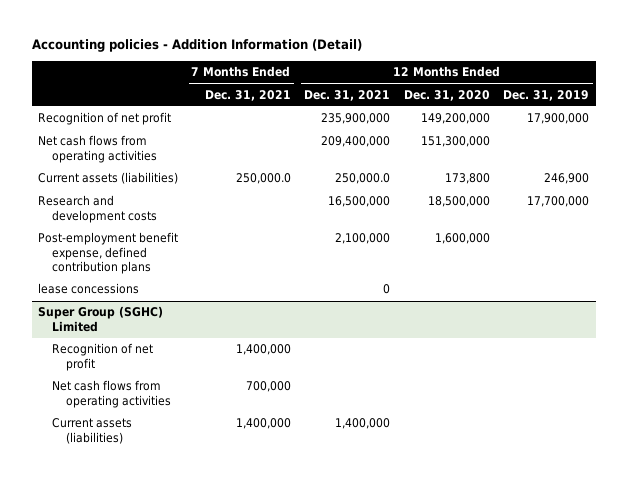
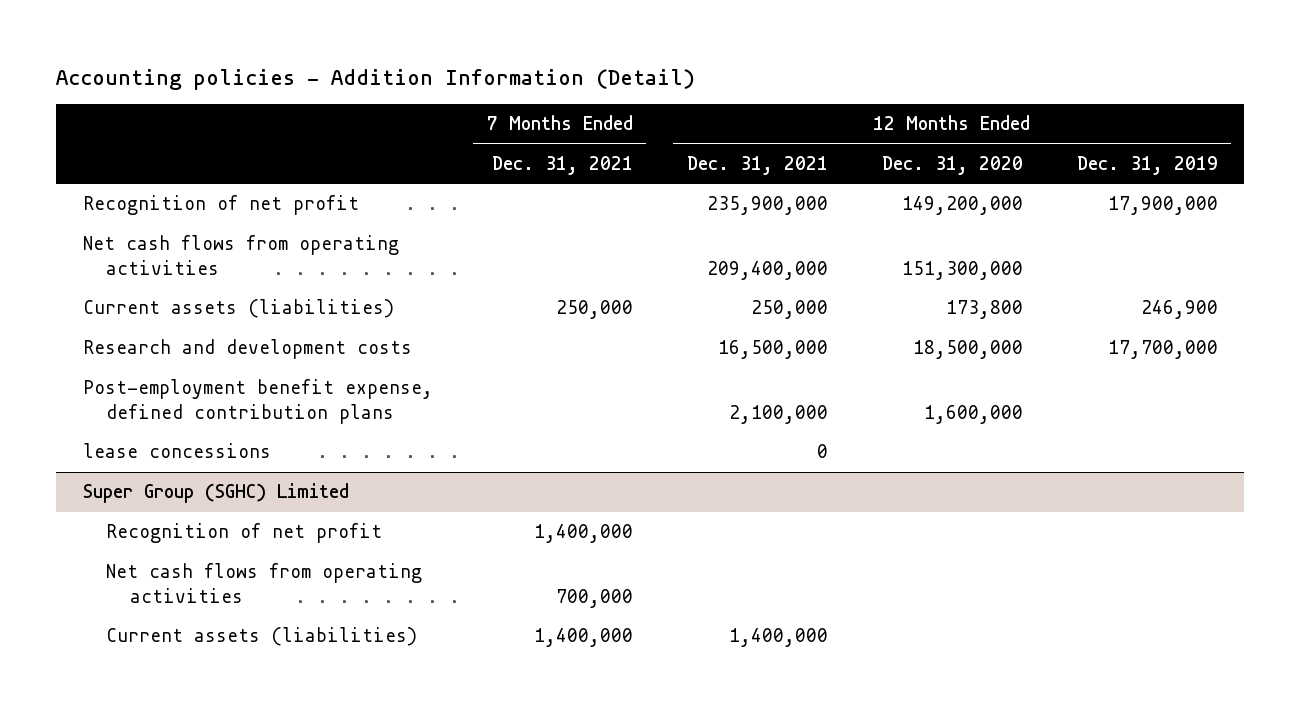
- Current assets (liabilities) | 250,000.0 | 250,000.0 | 173,800 | 246,900
+ Current assets (liabilities) | 250,000 | 250,000 | 173,800 | 246,900

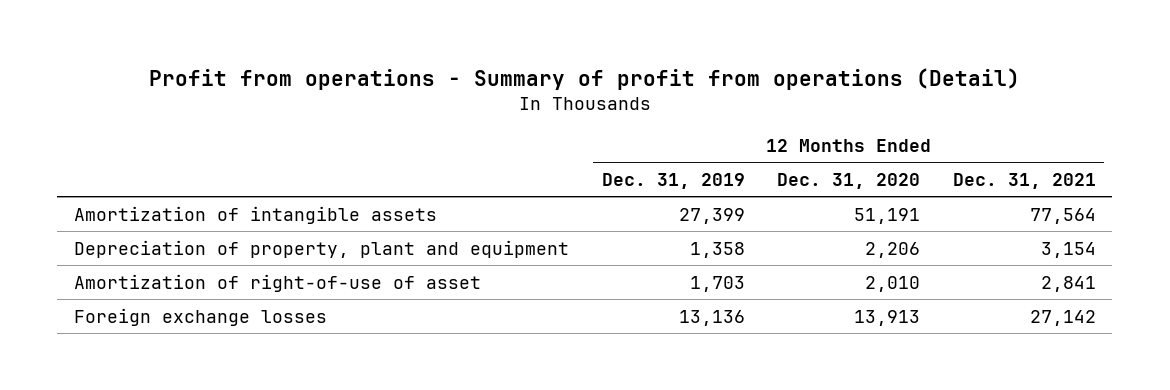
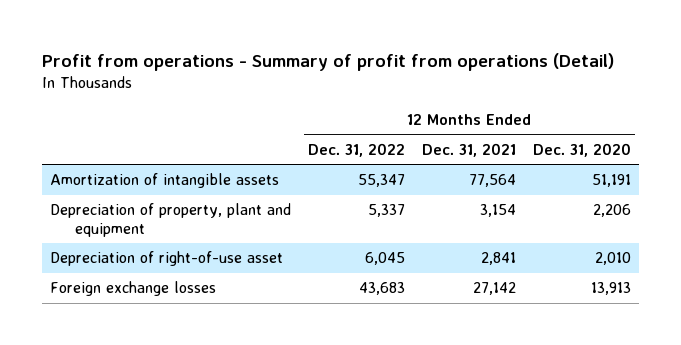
- | 12 Months Ended Dec. 31, 2019 | 12 Months Ended Dec. 31, 2020 | 12 Months Ended Dec. 31, 2021
+ | 12 Months Ended Dec. 31, 2022 | 12 Months Ended Dec. 31, 2021 | 12 Months Ended Dec. 31, 2020
- Amortization of right-of-use of asset | 1,703 | 2,010 | 2,841
+ Depreciation of right-of-use asset | 6,045 | 2,841 | 2,010

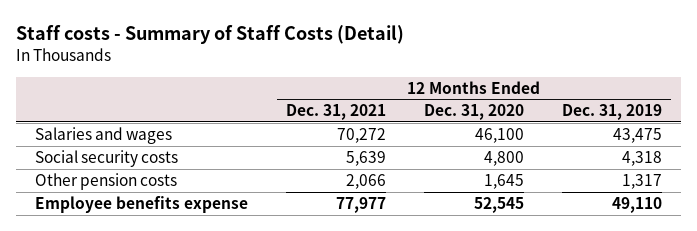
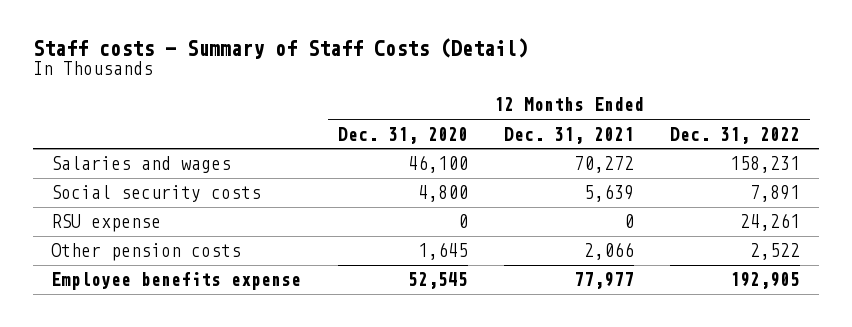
- | 12 Months Ended Dec. 31, 2021 | 12 Months Ended Dec. 31, 2020 | 12 Months Ended Dec. 31, 2019
+ | 12 Months Ended Dec. 31, 2020 | 12 Months Ended Dec. 31, 2021 | 12 Months Ended Dec. 31, 2022
+ RSU expense | 0 | 0 | 24,261

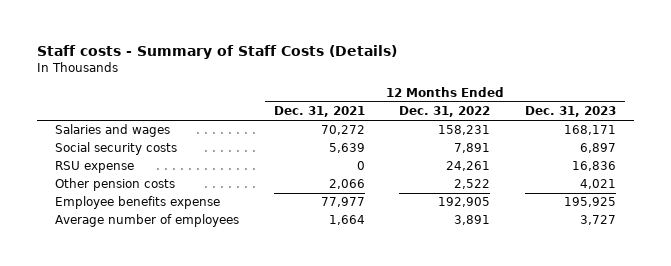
- Staff costs - Summary of Staff Costs (Detail)
+ Staff costs - Summary of Staff Costs (Details)
- | 12 Months Ended Dec. 31, 2020 | 12 Months Ended Dec. 31, 2021 | 12 Months Ended Dec. 31, 2022
+ | 12 Months Ended Dec. 31, 2021 | 12 Months Ended Dec. 31, 2022 | 12 Months Ended Dec. 31, 2023
+ Average number of employees | 1,664 | 3,891 | 3,727

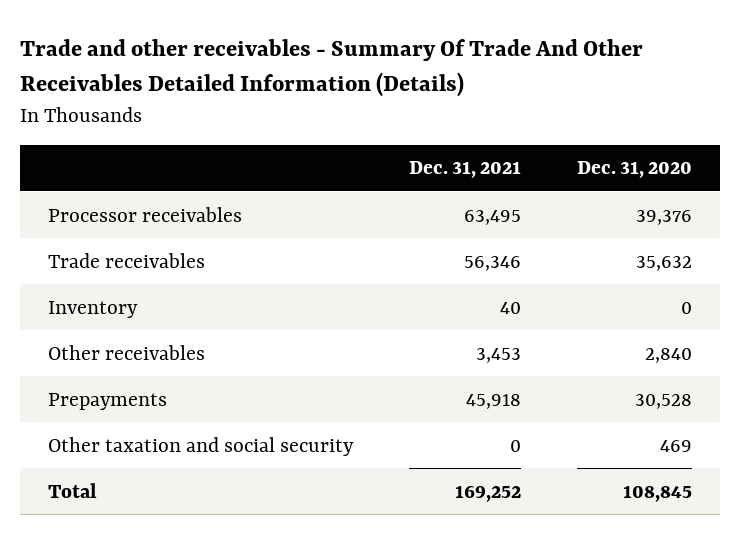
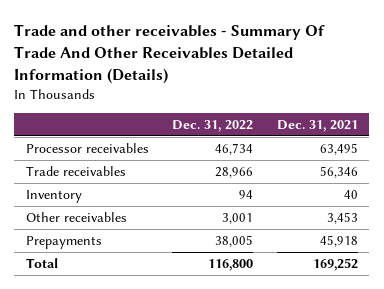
- | Dec. 31, 2021 | Dec. 31, 2020
+ | Dec. 31, 2022 | Dec. 31, 2021
- Other taxation and social security | 0 | 469

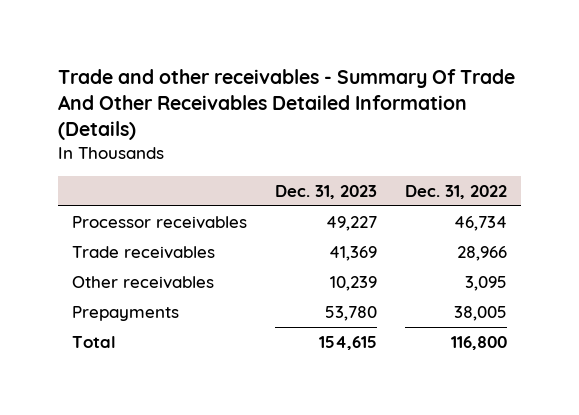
- | Dec. 31, 2022 | Dec. 31, 2021
+ | Dec. 31, 2023 | Dec. 31, 2022
- Inventory | 94 | 40
- Other receivables | 3,001 | 3,453
+ Other receivables | 10,239 | 3,095

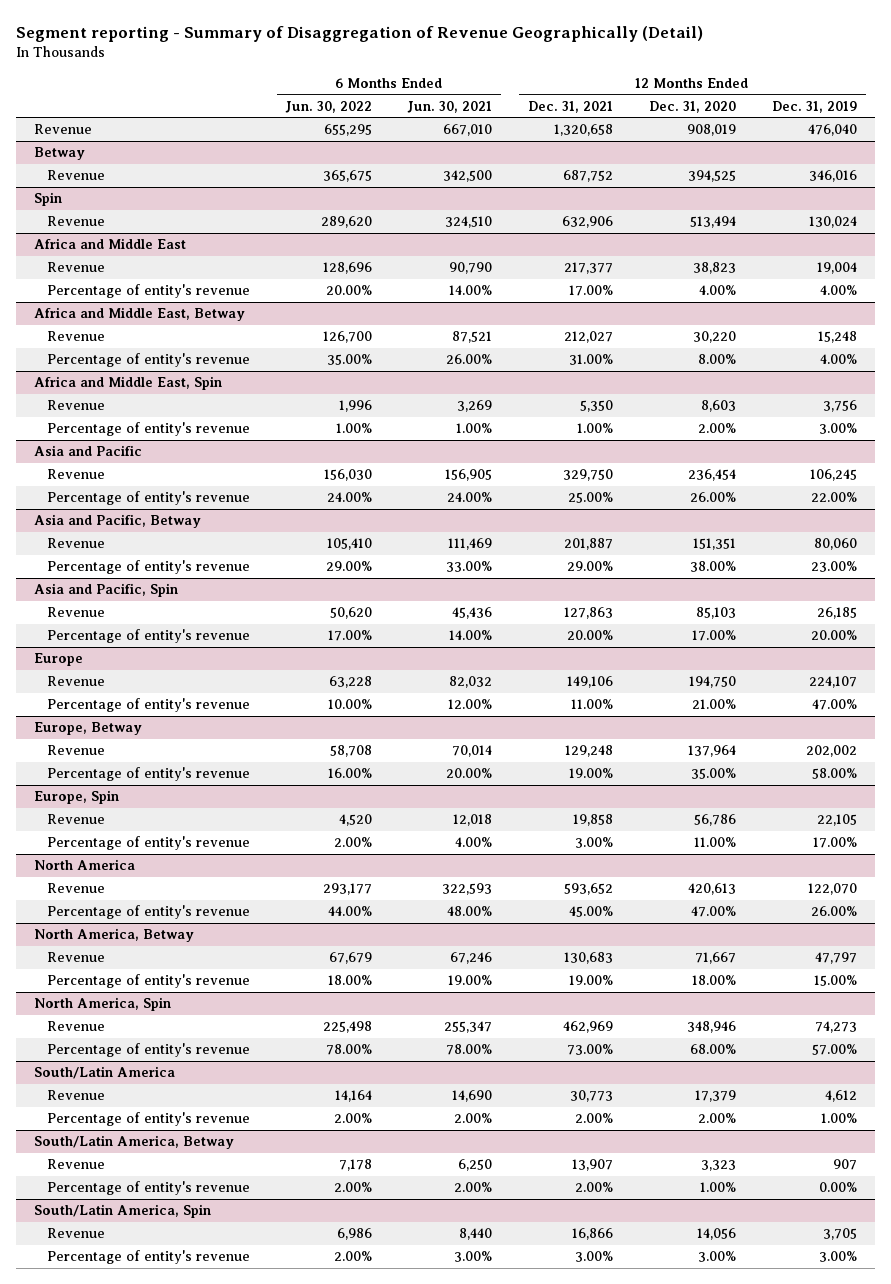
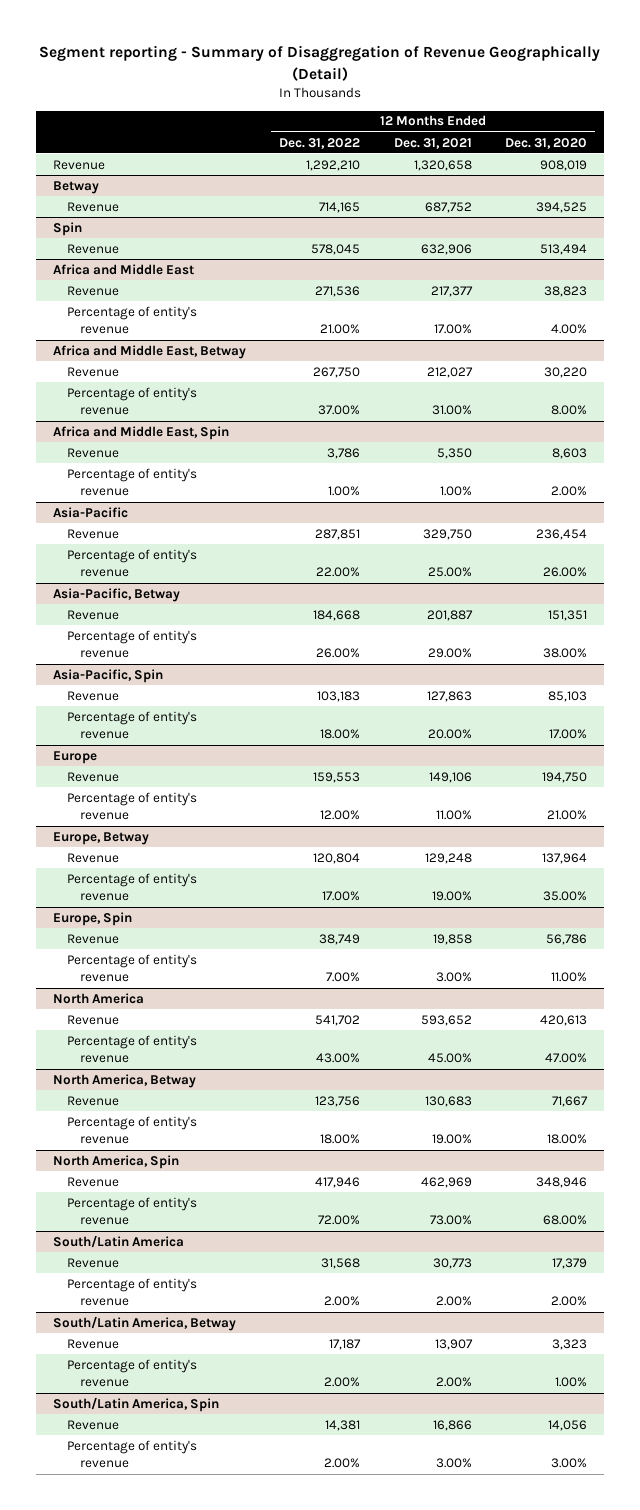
- | 6 Months Ended Jun. 30, 2022 | 6 Months Ended Jun. 30, 2021 | 12 Months Ended Dec. 31, 2021 | 12 Months Ended Dec. 31, 2020 | 12 Months Ended Dec. 31, 2019
+ | 12 Months Ended Dec. 31, 2022 | 12 Months Ended Dec. 31, 2021 | 12 Months Ended Dec. 31, 2020
- Asia and Pacific
+ Asia-Pacific
- Asia and Pacific, Betway
+ Asia-Pacific, Betway
- Asia and Pacific, Spin
+ Asia-Pacific, Spin

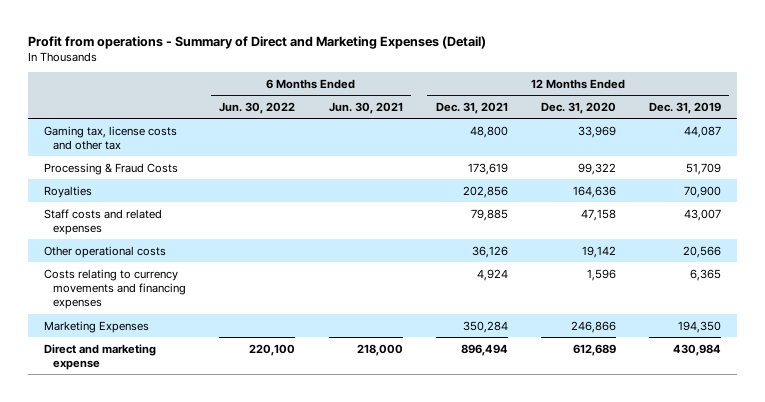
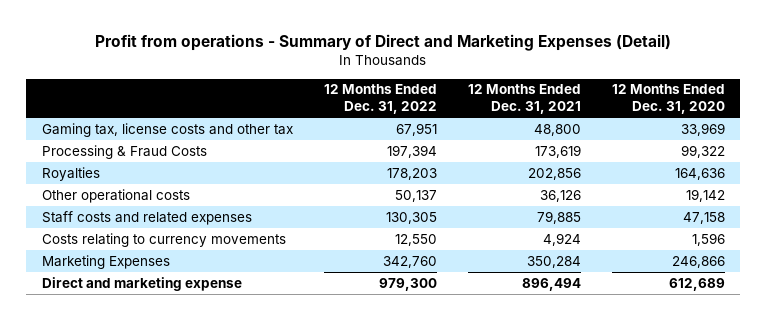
- | 6 Months Ended Jun. 30, 2022 | 6 Months Ended Jun. 30, 2021 | 12 Months Ended Dec. 31, 2021 | 12 Months Ended Dec. 31, 2020 | 12 Months Ended Dec. 31, 2019
+ | 12 Months Ended Dec. 31, 2022 | 12 Months Ended Dec. 31, 2021 | 12 Months Ended Dec. 31, 2020
- Costs relating to currency movements and financing expenses | | | 4,924 | 1,596 | 6,365
moved down: Staff costs and related expenses | 130,305 | 79,885 | 47,158
+ Costs relating to currency movements | 12,550 | 4,924 | 1,596

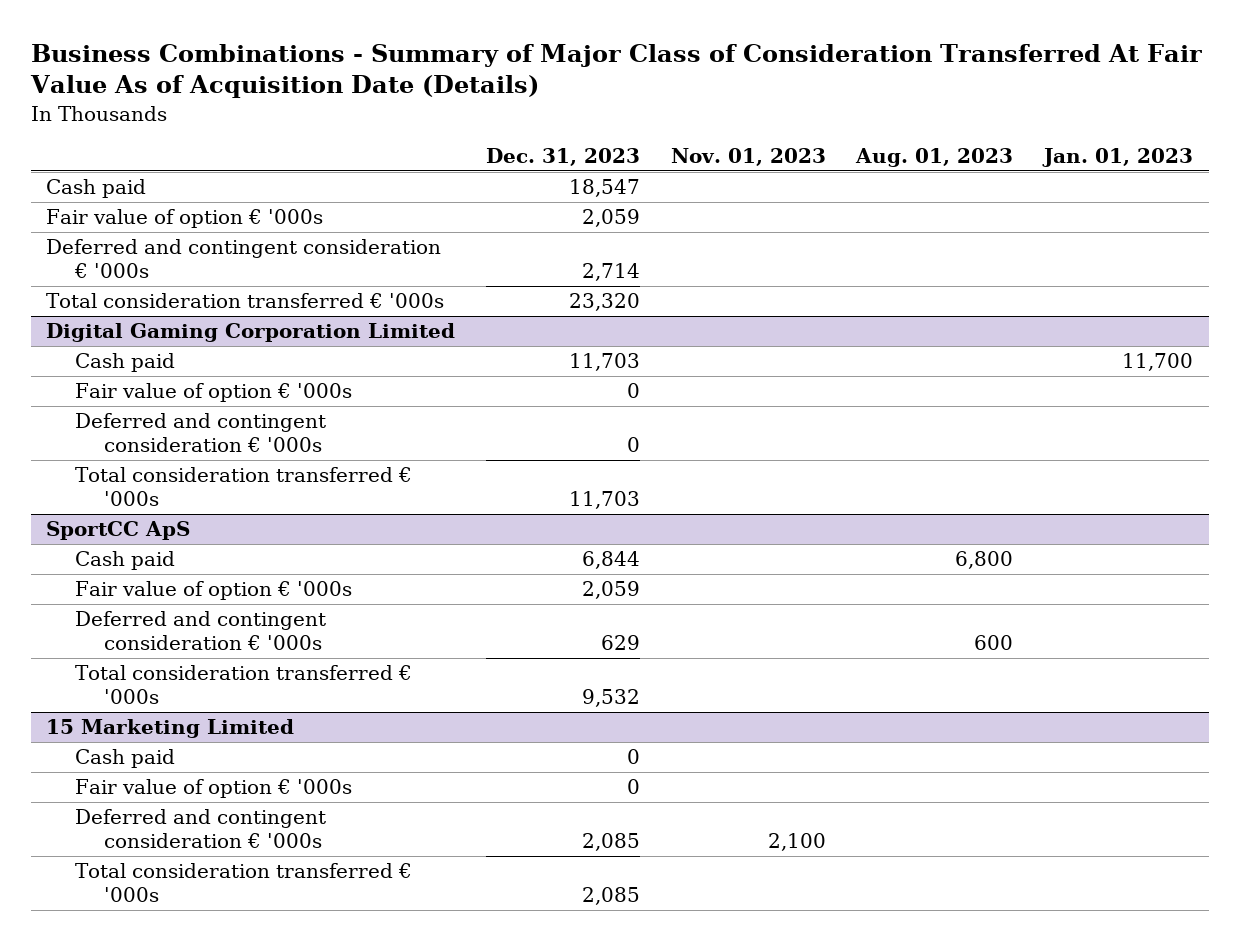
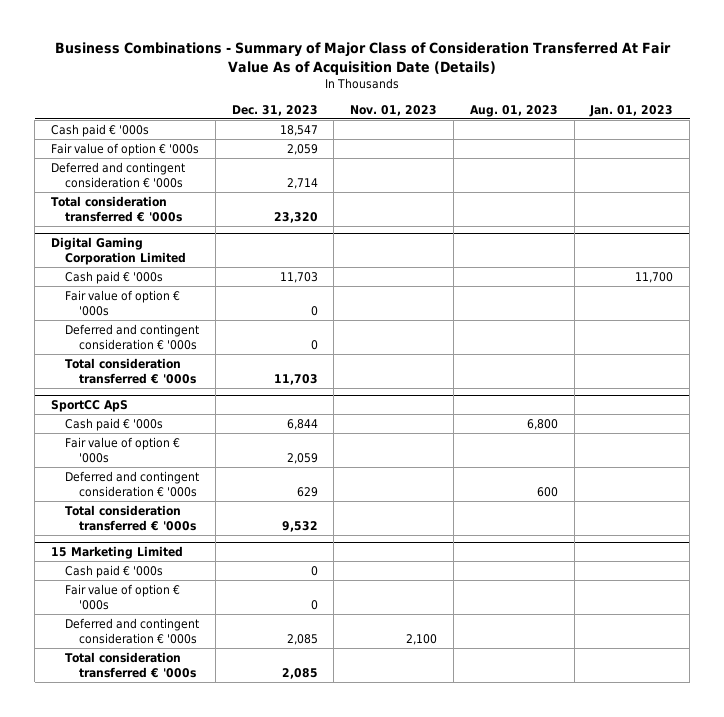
- Cash paid | 18,547 | | |
+ Cash paid € '000s | 18,547 | | |
@ Digital Gaming Corporation Limited
- Cash paid | 11,703 | | | 11,700
+ Cash paid € '000s | 11,703 | | | 11,700
@ SportCC ApS
- Cash paid | 6,844 | | 6,800 |
+ Cash paid € '000s | 6,844 | | 6,800 |
@ 15 Marketing Limited
- Cash paid | 0 | | |
+ Cash paid € '000s | 0 | | |

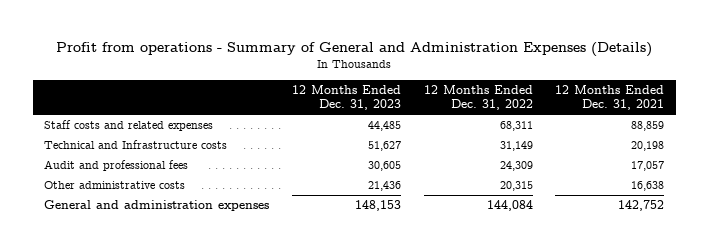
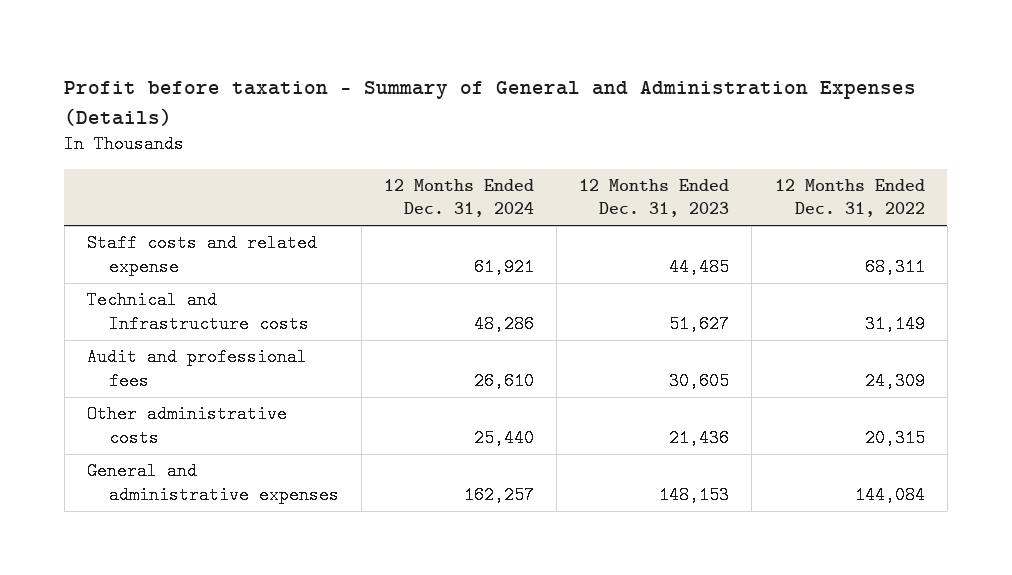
- Profit from operations - Summary of General and Administration Expenses (Details)
+ Profit before taxation - Summary of General and Administration Expenses (Details)
- | 12 Months Ended Dec. 31, 2023 | 12 Months Ended Dec. 31, 2022 | 12 Months Ended Dec. 31, 2021
+ | 12 Months Ended Dec. 31, 2024 | 12 Months Ended Dec. 31, 2023 | 12 Months Ended Dec. 31, 2022
- Staff costs and related expenses | 44,485 | 68,311 | 88,859
+ Staff costs and related expense | 61,921 | 44,485 | 68,311
- General and administration expenses | 148,153 | 144,084 | 142,752
+ General and administrative expenses | 162,257 | 148,153 | 144,084

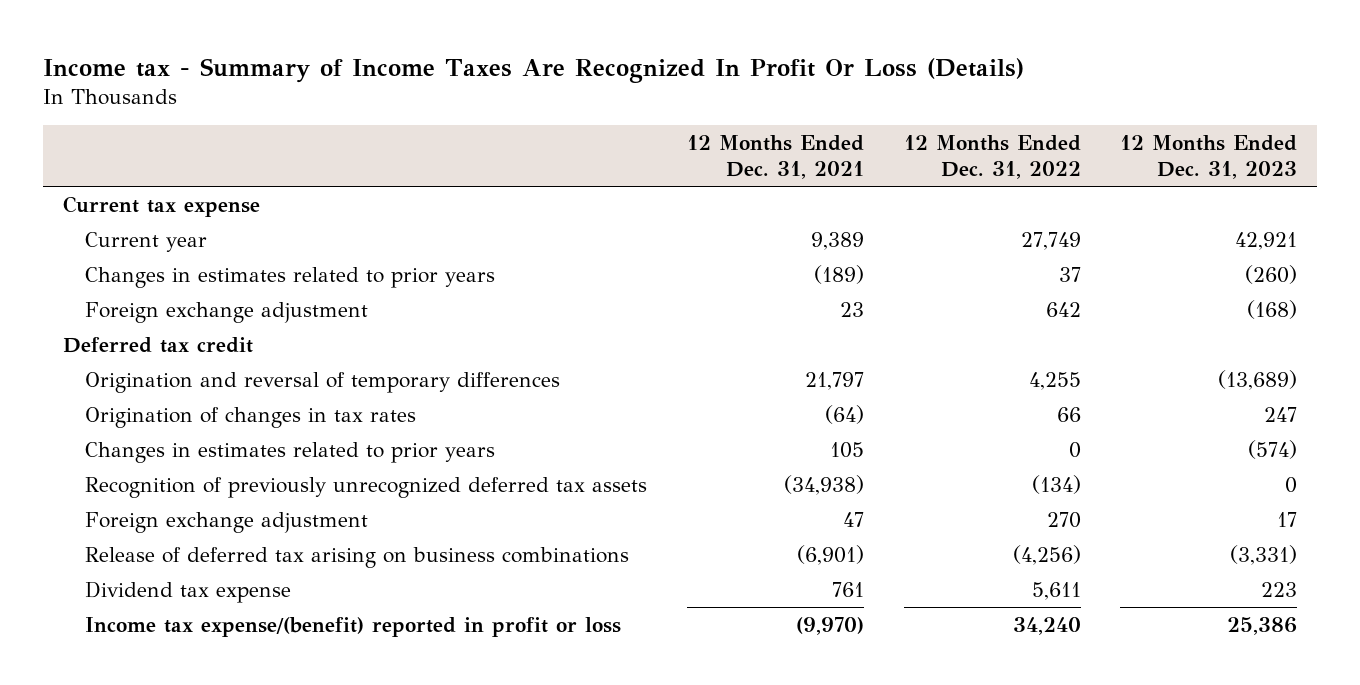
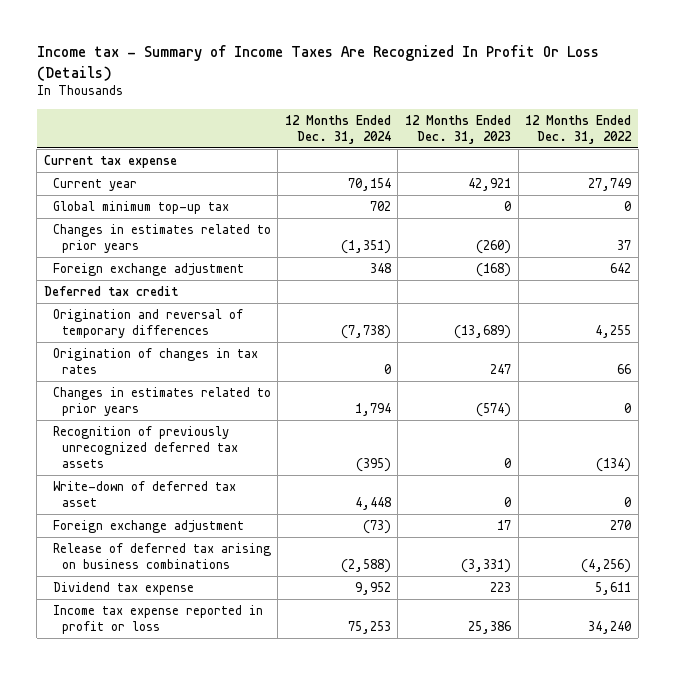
- | 12 Months Ended Dec. 31, 2021 | 12 Months Ended Dec. 31, 2022 | 12 Months Ended Dec. 31, 2023
+ | 12 Months Ended Dec. 31, 2024 | 12 Months Ended Dec. 31, 2023 | 12 Months Ended Dec. 31, 2022
+ Global minimum top-up tax | 702 | 0 | 0
+ Write-down of deferred tax asset | 4,448 | 0 | 0
- Income tax expense/(benefit) reported in profit or loss | (9,970) | 34,240 | 25,386
+ Income tax expense reported in profit or loss | 75,253 | 25,386 | 34,240

